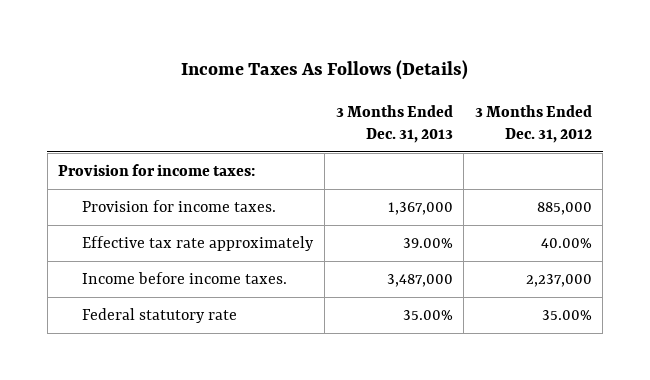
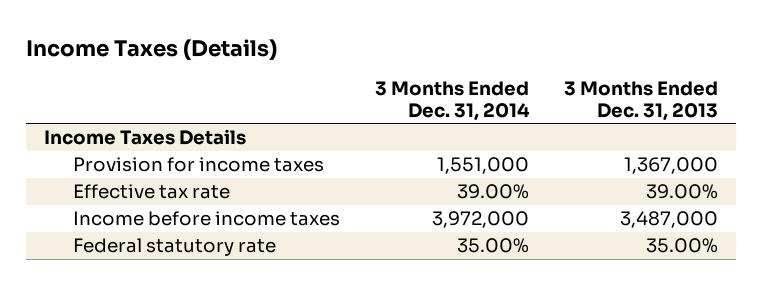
- Income Taxes As Follows (Details)
+ Income Taxes (Details)
- | 3 Months Ended Dec. 31, 2013 | 3 Months Ended Dec. 31, 2012
+ | 3 Months Ended Dec. 31, 2014 | 3 Months Ended Dec. 31, 2013
- Provision for income taxes:
- Provision for income taxes. | 1,367,000 | 885,000
- Effective tax rate approximately | 39.00% | 40.00%
- Income before income taxes. | 3,487,000 | 2,237,000
+ Income Taxes Details
+ Provision for income taxes | 1,551,000 | 1,367,000
+ Effective tax rate | 39.00% | 39.00%
+ Income before income taxes | 3,972,000 | 3,487,000

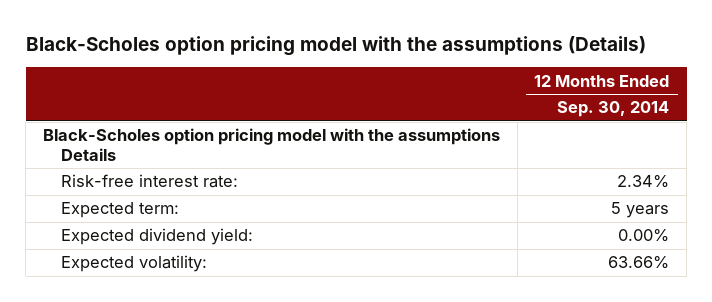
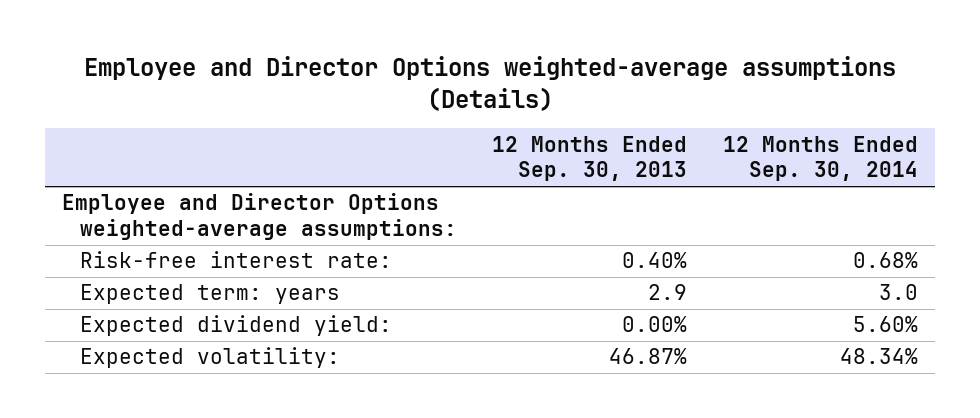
- Black-Scholes option pricing model with the assumptions (Details)
+ Employee and Director Options weighted-average assumptions (Details)
- | 12 Months Ended Sep. 30, 2014
+ | 12 Months Ended Sep. 30, 2013 | 12 Months Ended Sep. 30, 2014
- Black-Scholes option pricing model with the assumptions Details
- Risk-free interest rate: | 2.34%
- Expected term: | 5 years
- Expected dividend yield: | 0.00%
- Expected volatility: | 63.66%
+ Employee and Director Options weighted-average assumptions:
+ Risk-free interest rate: | 0.40% | 0.68%
+ Expected term: years | 2.9 | 3.0
+ Expected dividend yield: | 0.00% | 5.60%
+ Expected volatility: | 46.87% | 48.34%

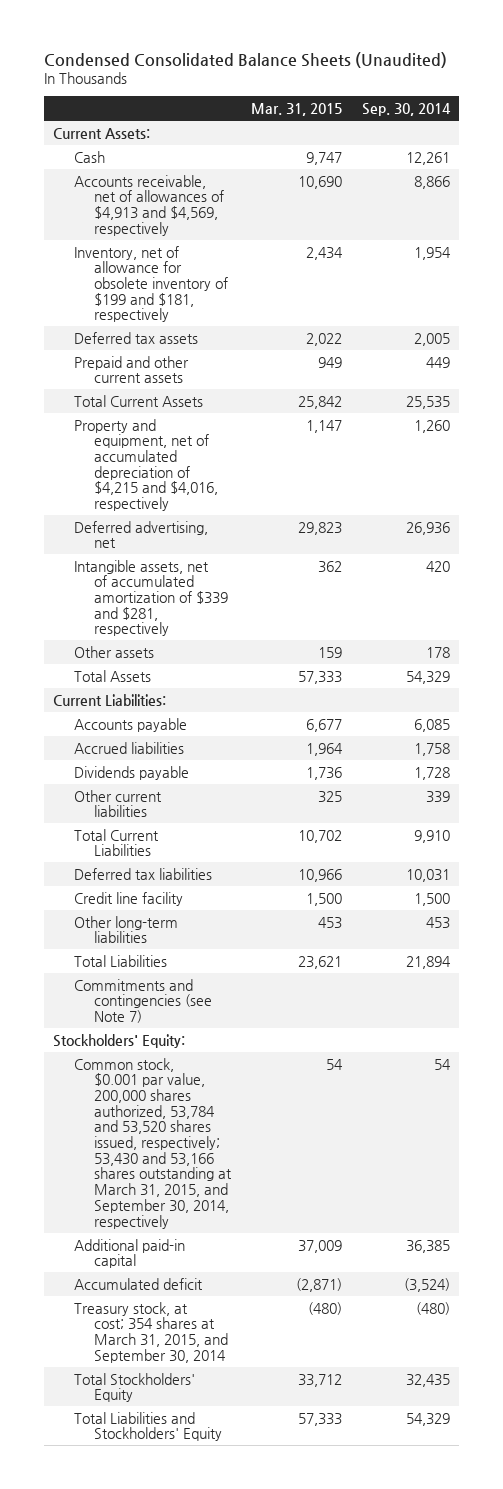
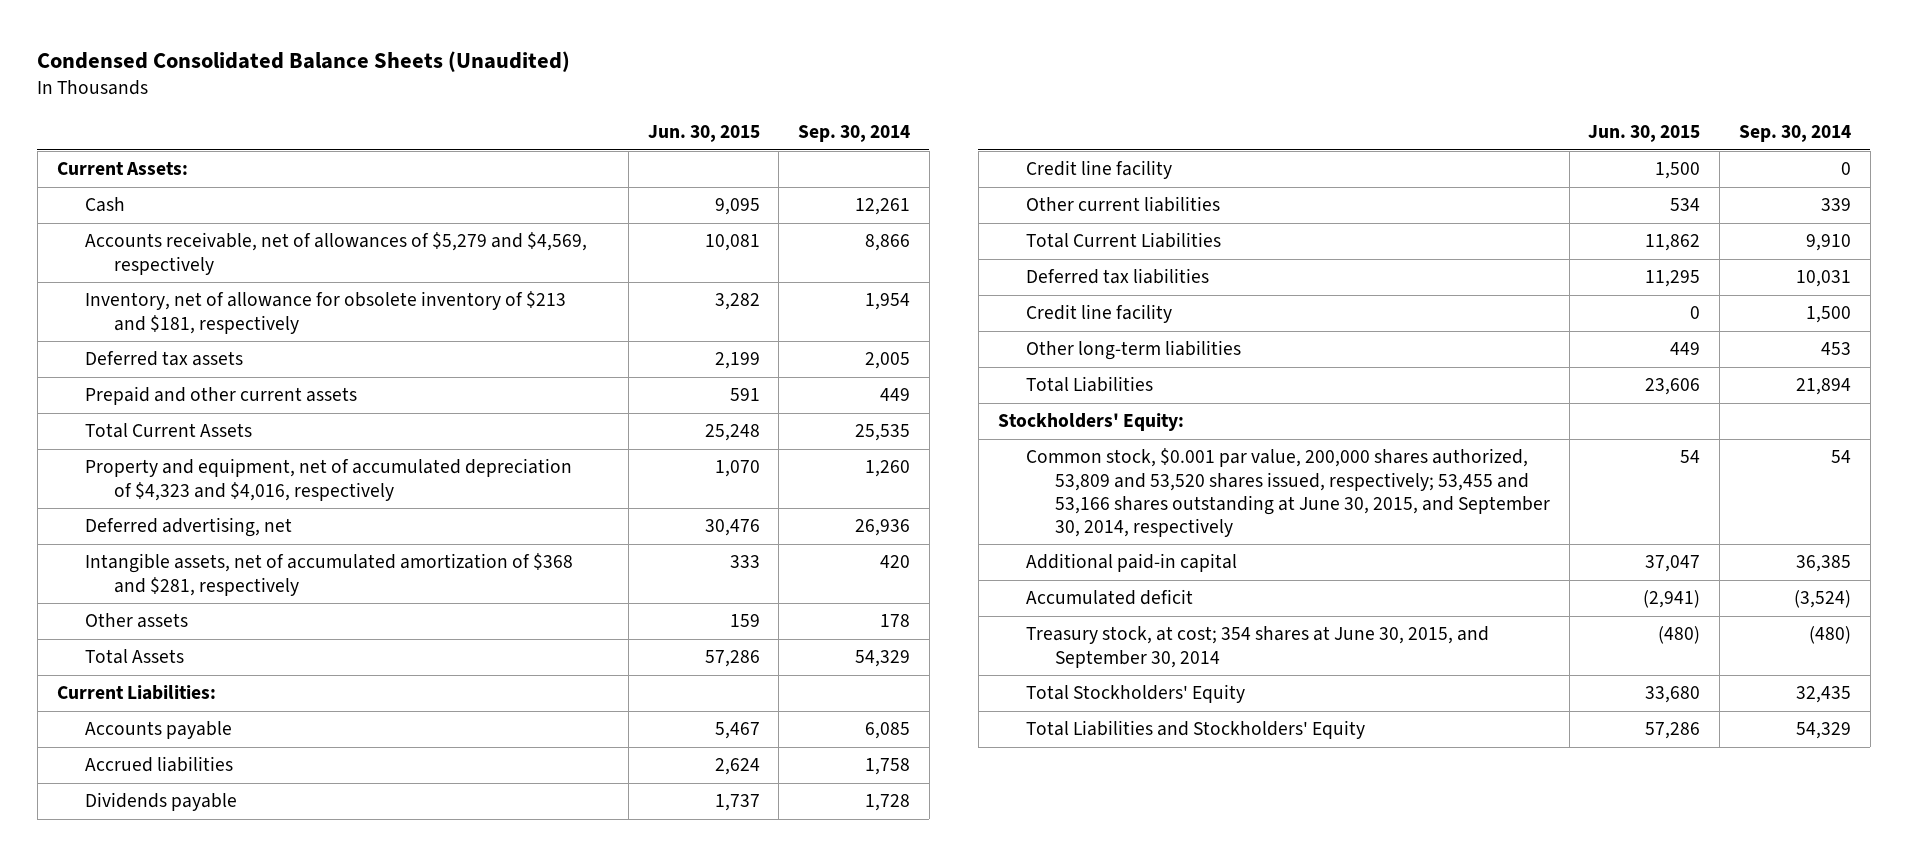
- | Mar. 31, 2015 | Sep. 30, 2014
+ | Jun. 30, 2015 | Sep. 30, 2014
- Accounts receivable, net of allowances of $4,913 and $4,569, respectively | 10,690 | 8,866
- Inventory, net of allowance for obsolete inventory of $199 and $181, respectively | 2,434 | 1,954
+ Accounts receivable, net of allowances of $5,279 and $4,569, respectively | 10,081 | 8,866
+ Inventory, net of allowance for obsolete inventory of $213 and $181, respectively | 3,282 | 1,954
- Property and equipment, net of accumulated depreciation of $4,215 and $4,016, respectively | 1,147 | 1,260
+ Property and equipment, net of accumulated depreciation of $4,323 and $4,016, respectively | 1,070 | 1,260
- Intangible assets, net of accumulated amortization of $339 and $281, respectively | 362 | 420
+ Intangible assets, net of accumulated amortization of $368 and $281, respectively | 333 | 420
+ Credit line facility | 1,500 | 0
- Commitments and contingencies (see Note 7)
- Common stock, $0.001 par value, 200,000 shares authorized, 53,784 and 53,520 shares issued, respectively; 53,430 and 53,166 shares outstanding at March 31, 2015, and September 30, 2014, respectively | 54 | 54
+ Common stock, $0.001 par value, 200,000 shares authorized, 53,809 and 53,520 shares issued, respectively; 53,455 and 53,166 shares outstanding at June 30, 2015, and September 30, 2014, respectively | 54 | 54
- Treasury stock, at cost; 354 shares at March 31, 2015, and September 30, 2014 | (480) | (480)
+ Treasury stock, at cost; 354 shares at June 30, 2015, and September 30, 2014 | (480) | (480)

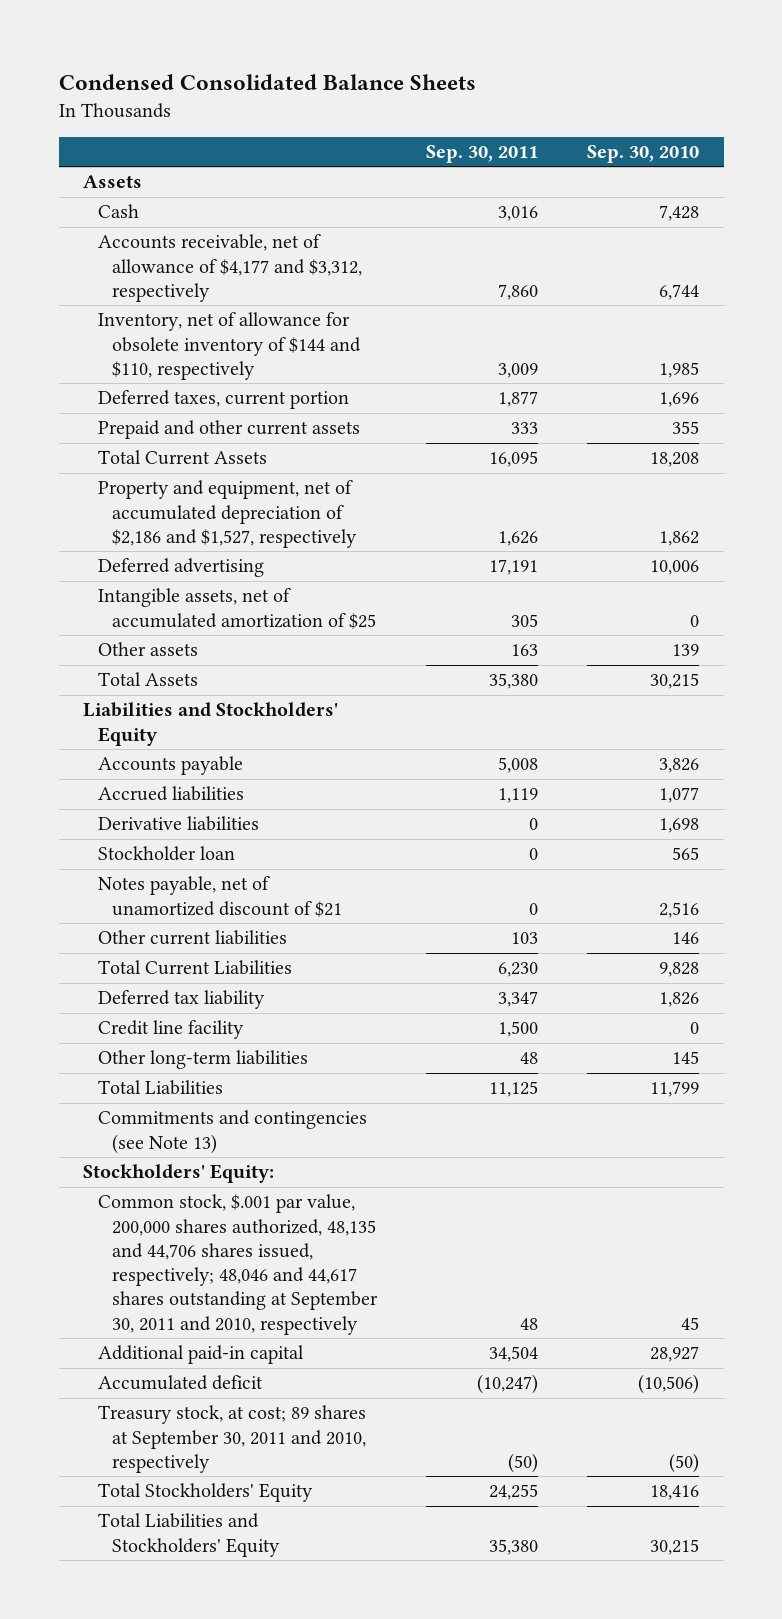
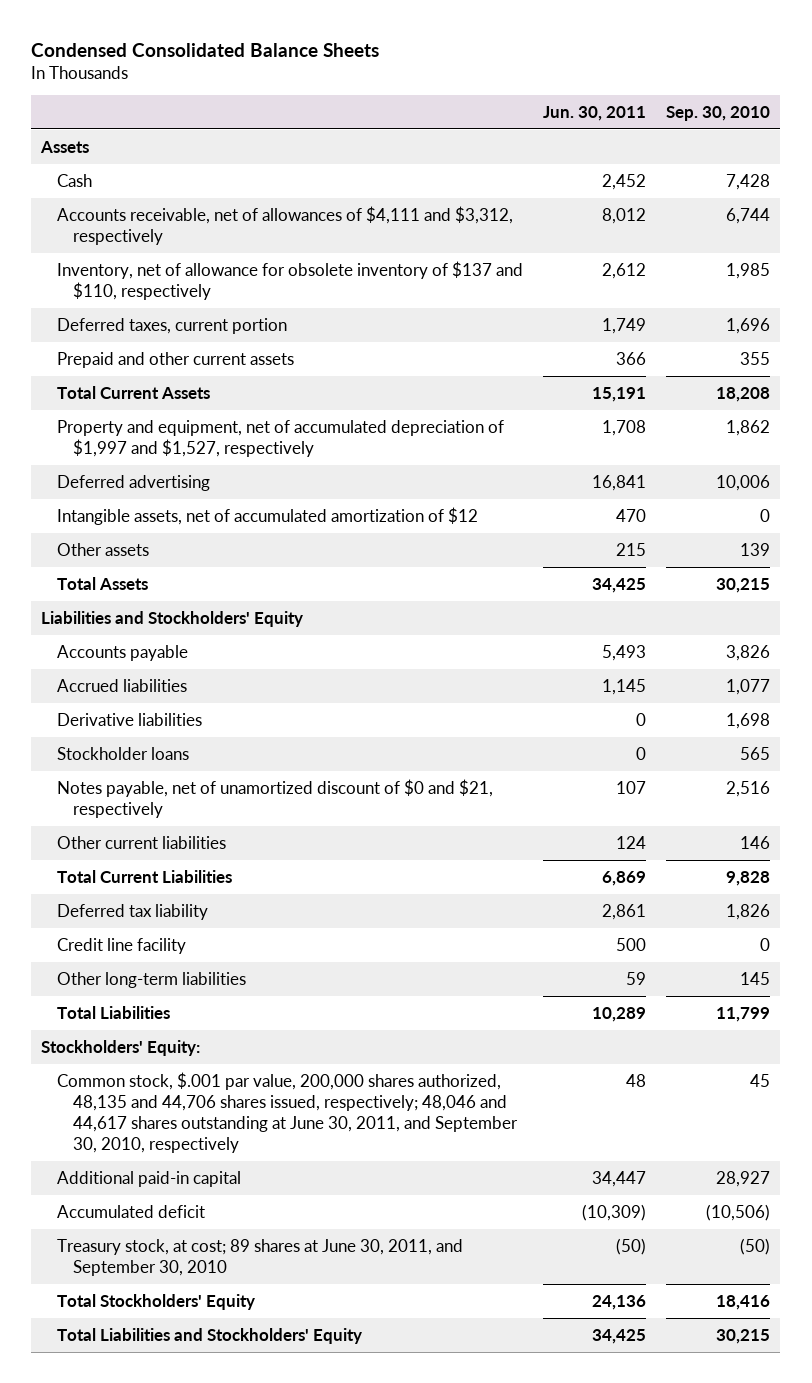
- | Sep. 30, 2011 | Sep. 30, 2010
+ | Jun. 30, 2011 | Sep. 30, 2010
- Accounts receivable, net of allowance of $4,177 and $3,312, respectively | 7,860 | 6,744
- Inventory, net of allowance for obsolete inventory of $144 and $110, respectively | 3,009 | 1,985
+ Accounts receivable, net of allowances of $4,111 and $3,312, respectively | 8,012 | 6,744
+ Inventory, net of allowance for obsolete inventory of $137 and $110, respectively | 2,612 | 1,985
- Property and equipment, net of accumulated depreciation of $2,186 and $1,527, respectively | 1,626 | 1,862
+ Property and equipment, net of accumulated depreciation of $1,997 and $1,527, respectively | 1,708 | 1,862
- Intangible assets, net of accumulated amortization of $25 | 305 | 0
+ Intangible assets, net of accumulated amortization of $12 | 470 | 0
- Stockholder loan | 0 | 565
- Notes payable, net of unamortized discount of $21 | 0 | 2,516
+ Stockholder loans | 0 | 565
+ Notes payable, net of unamortized discount of $0 and $21, respectively | 107 | 2,516
- Commitments and contingencies (see Note 13)
- Common stock, $.001 par value, 200,000 shares authorized, 48,135 and 44,706 shares issued, respectively; 48,046 and 44,617 shares outstanding at September 30, 2011 and 2010, respectively | 48 | 45
+ Common stock, $.001 par value, 200,000 shares authorized, 48,135 and 44,706 shares issued, respectively; 48,046 and 44,617 shares outstanding at June 30, 2011, and September 30, 2010, respectively | 48 | 45
- Treasury stock, at cost; 89 shares at September 30, 2011 and 2010, respectively | (50) | (50)
+ Treasury stock, at cost; 89 shares at June 30, 2011, and September 30, 2010 | (50) | (50)

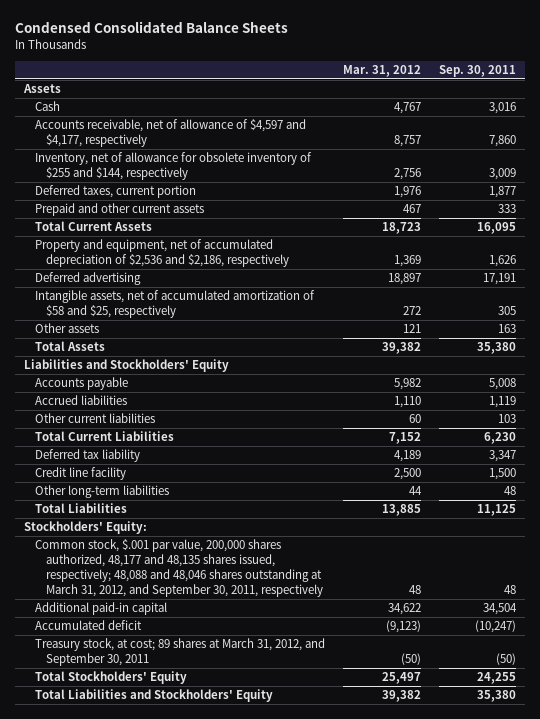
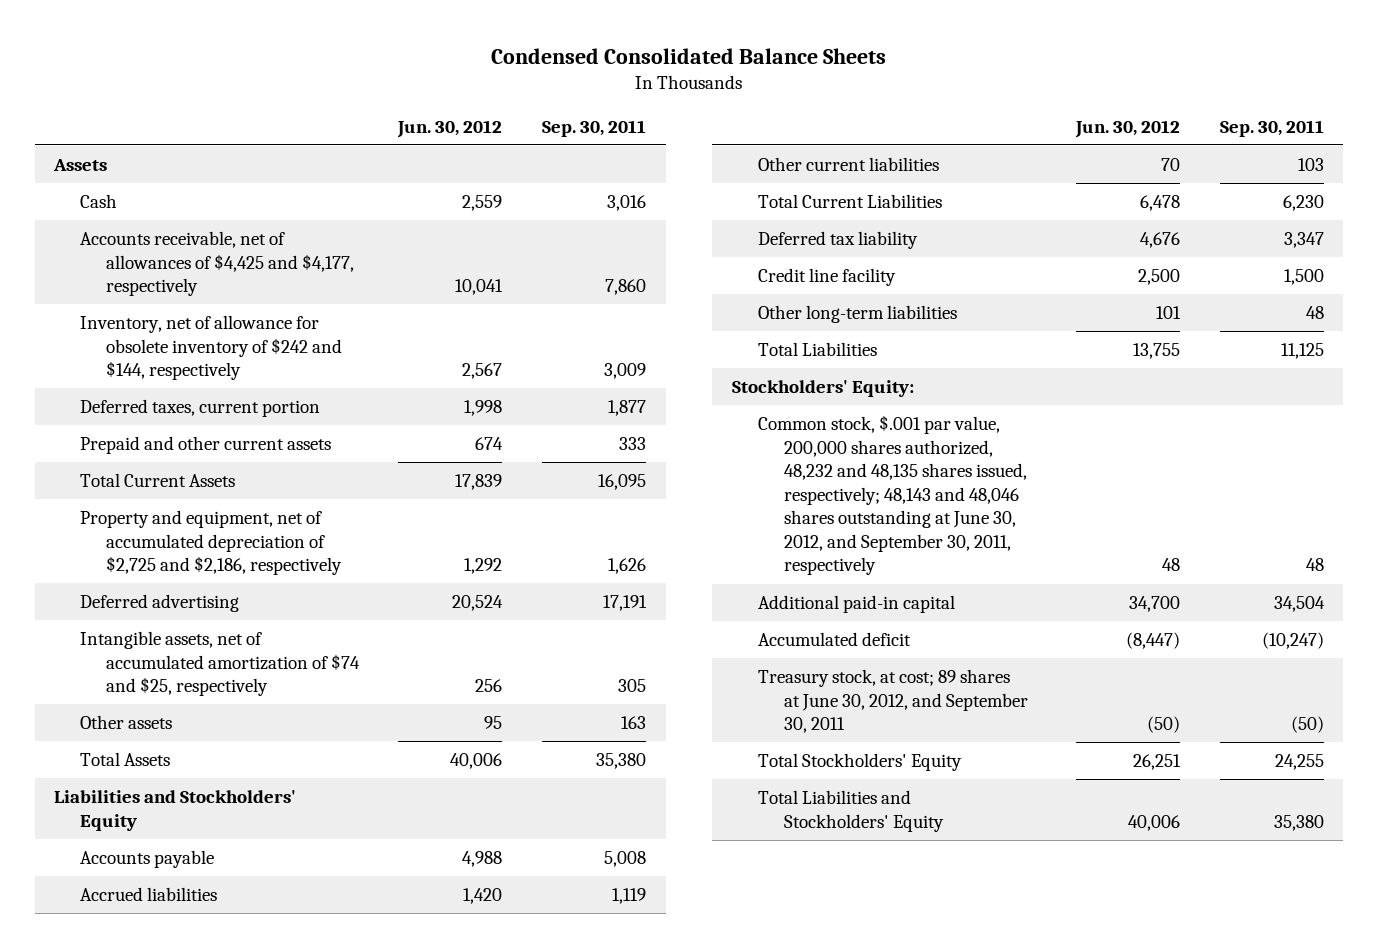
- | Mar. 31, 2012 | Sep. 30, 2011
+ | Jun. 30, 2012 | Sep. 30, 2011
- Accounts receivable, net of allowance of $4,597 and $4,177, respectively | 8,757 | 7,860
- Inventory, net of allowance for obsolete inventory of $255 and $144, respectively | 2,756 | 3,009
+ Accounts receivable, net of allowances of $4,425 and $4,177, respectively | 10,041 | 7,860
+ Inventory, net of allowance for obsolete inventory of $242 and $144, respectively | 2,567 | 3,009
- Property and equipment, net of accumulated depreciation of $2,536 and $2,186, respectively | 1,369 | 1,626
+ Property and equipment, net of accumulated depreciation of $2,725 and $2,186, respectively | 1,292 | 1,626
- Intangible assets, net of accumulated amortization of $58 and $25, respectively | 272 | 305
+ Intangible assets, net of accumulated amortization of $74 and $25, respectively | 256 | 305
- Common stock, $.001 par value, 200,000 shares authorized, 48,177 and 48,135 shares issued, respectively; 48,088 and 48,046 shares outstanding at March 31, 2012, and September 30, 2011, respectively | 48 | 48
+ Common stock, $.001 par value, 200,000 shares authorized, 48,232 and 48,135 shares issued, respectively; 48,143 and 48,046 shares outstanding at June 30, 2012, and September 30, 2011, respectively | 48 | 48
- Treasury stock, at cost; 89 shares at March 31, 2012, and September 30, 2011 | (50) | (50)
+ Treasury stock, at cost; 89 shares at June 30, 2012, and September 30, 2011 | (50) | (50)

